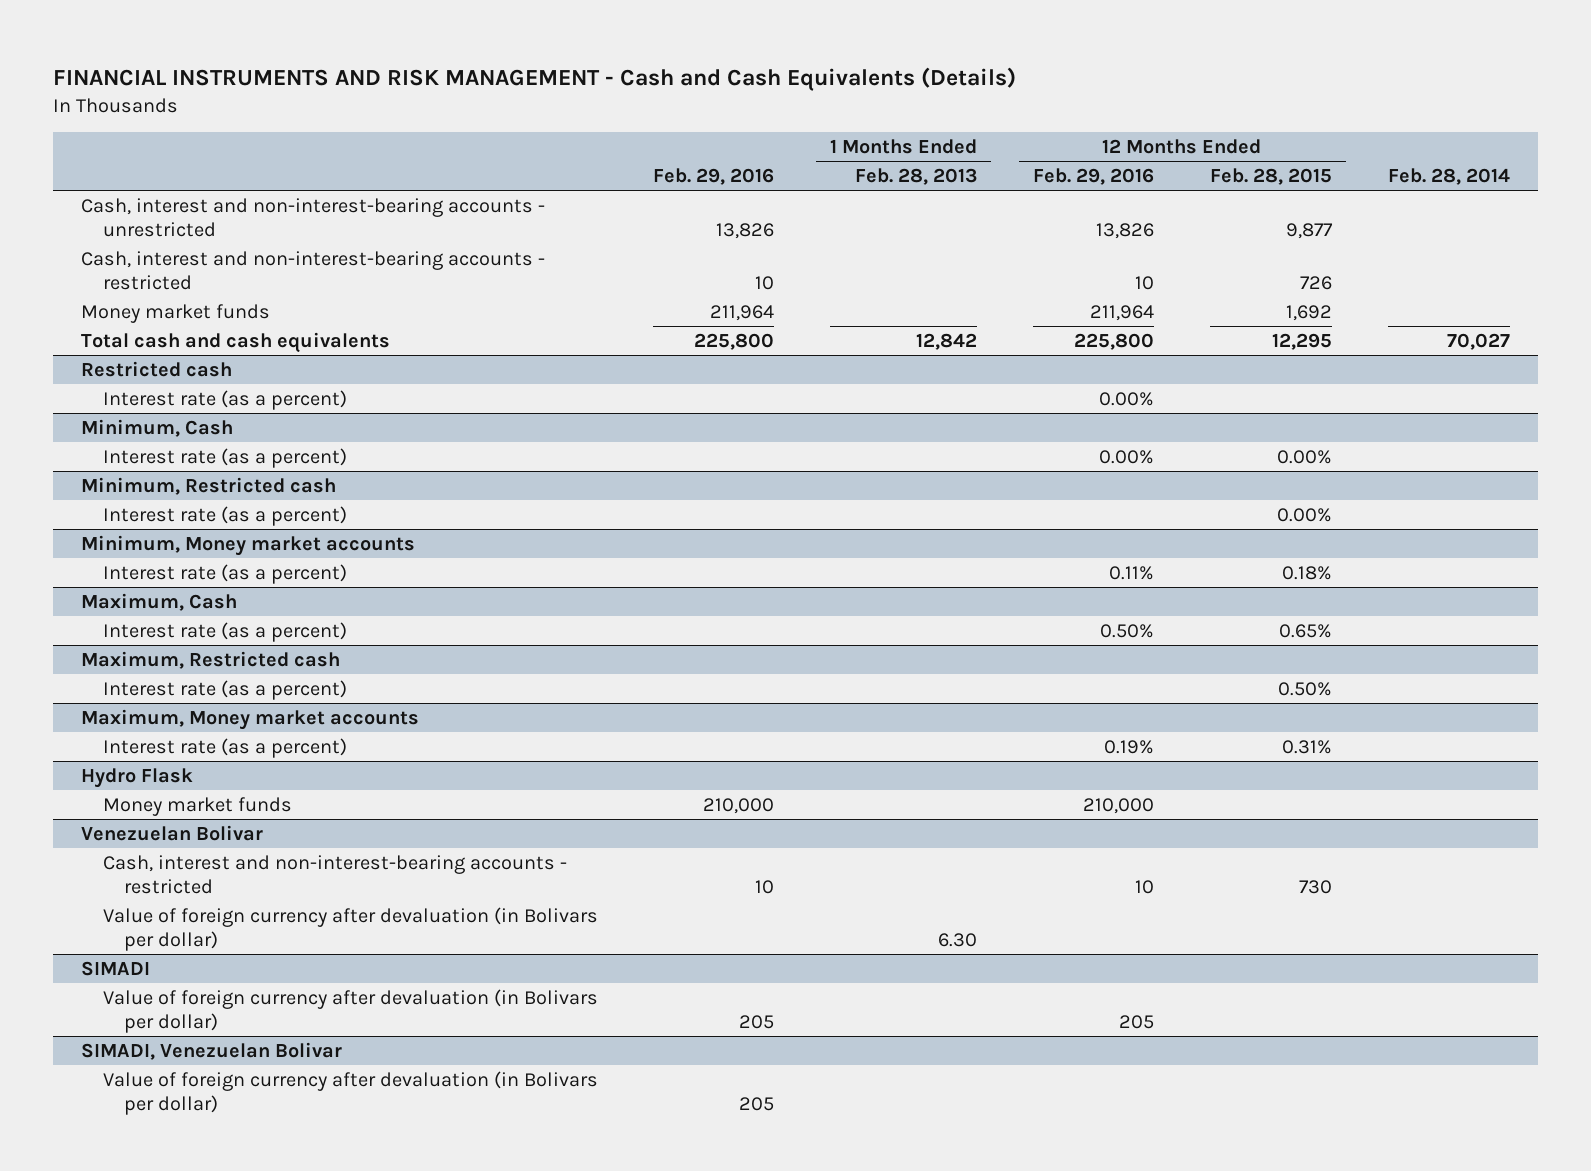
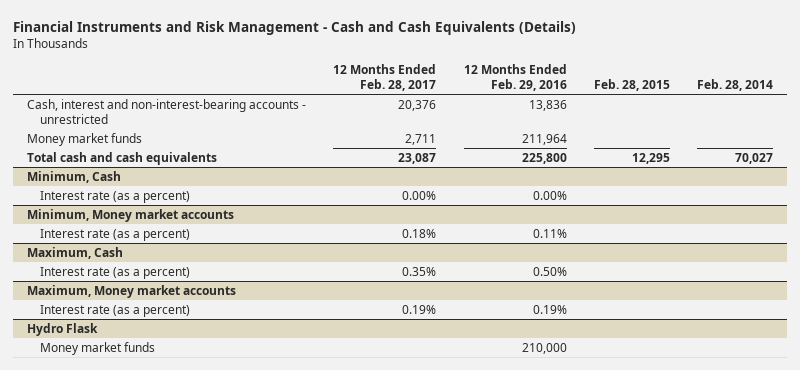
- FINANCIAL INSTRUMENTS AND RISK MANAGEMENT - Cash and Cash Equivalents (Details)
+ Financial Instruments and Risk Management - Cash and Cash Equivalents (Details)
- | Feb. 29, 2016 | 1 Months Ended Feb. 28, 2013 | 12 Months Ended Feb. 29, 2016 | 12 Months Ended Feb. 28, 2015 | Feb. 28, 2014
+ | 12 Months Ended Feb. 28, 2017 | 12 Months Ended Feb. 29, 2016 | Feb. 28, 2015 | Feb. 28, 2014
- Cash, interest and non-interest-bearing accounts - unrestricted | 13,826 | | 13,826 | 9,877 |
- Cash, interest and non-interest-bearing accounts - restricted | 10 | | 10 | 726 |
+ Cash, interest and non-interest-bearing accounts - unrestricted | 20,376 | 13,836 | |
- Restricted cash
- Interest rate (as a percent) | | | 0.00% | |
- Minimum, Restricted cash
- Interest rate (as a percent) | | | | 0.00% |
- Maximum, Restricted cash
- Interest rate (as a percent) | | | | 0.50% |
- Venezuelan Bolivar
- Cash, interest and non-interest-bearing accounts - restricted | 10 | | 10 | 730 |
- Value of foreign currency after devaluation (in Bolivars per dollar) | | 6.30 | | |
- SIMADI
- Value of foreign currency after devaluation (in Bolivars per dollar) | 205 | | 205 | |
- SIMADI, Venezuelan Bolivar
- Value of foreign currency after devaluation (in Bolivars per dollar) | 205 | | | |

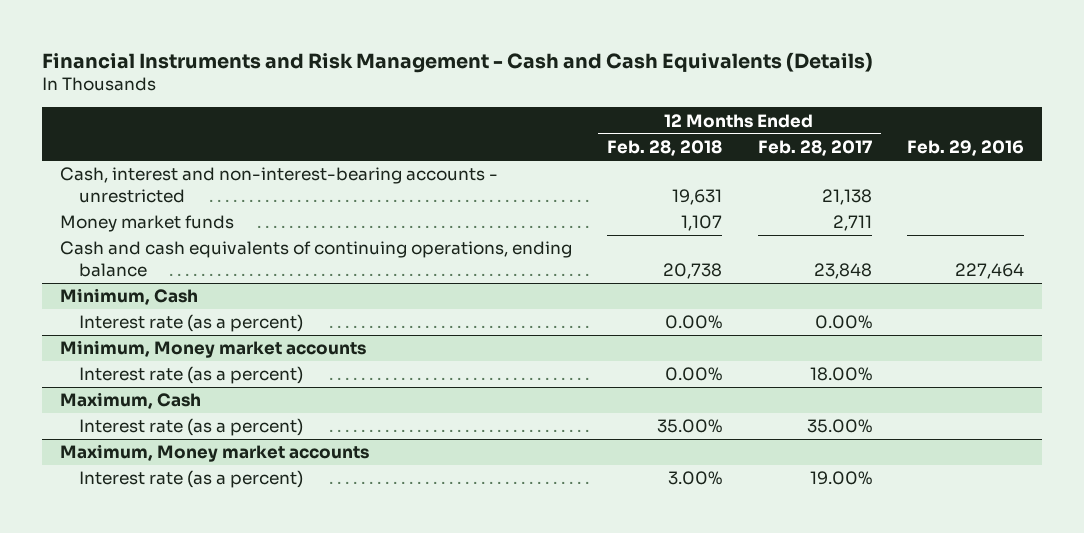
- | 12 Months Ended Feb. 28, 2017 | 12 Months Ended Feb. 29, 2016 | Feb. 28, 2015 | Feb. 28, 2014
+ | 12 Months Ended Feb. 28, 2018 | 12 Months Ended Feb. 28, 2017 | Feb. 29, 2016
- Cash, interest and non-interest-bearing accounts - unrestricted | 20,376 | 13,836 | |
+ Cash, interest and non-interest-bearing accounts - unrestricted | 19,631 | 21,138 |
- Total cash and cash equivalents | 23,087 | 225,800 | 12,295 | 70,027
+ Cash and cash equivalents of continuing operations, ending balance | 20,738 | 23,848 | 227,464
@ Minimum, Money market accounts
- Interest rate (as a percent) | 0.18% | 0.11% | |
+ Interest rate (as a percent) | 0.00% | 18.00% |
@ Maximum, Cash
- Interest rate (as a percent) | 0.35% | 0.50% | |
+ Interest rate (as a percent) | 35.00% | 35.00% |
@ Maximum, Money market accounts
- Interest rate (as a percent) | 0.19% | 0.19% | |
- Hydro Flask
- Money market funds | | 210,000 | |
@ Maximum, Money market accounts
+ Interest rate (as a percent) | 3.00% | 19.00% |

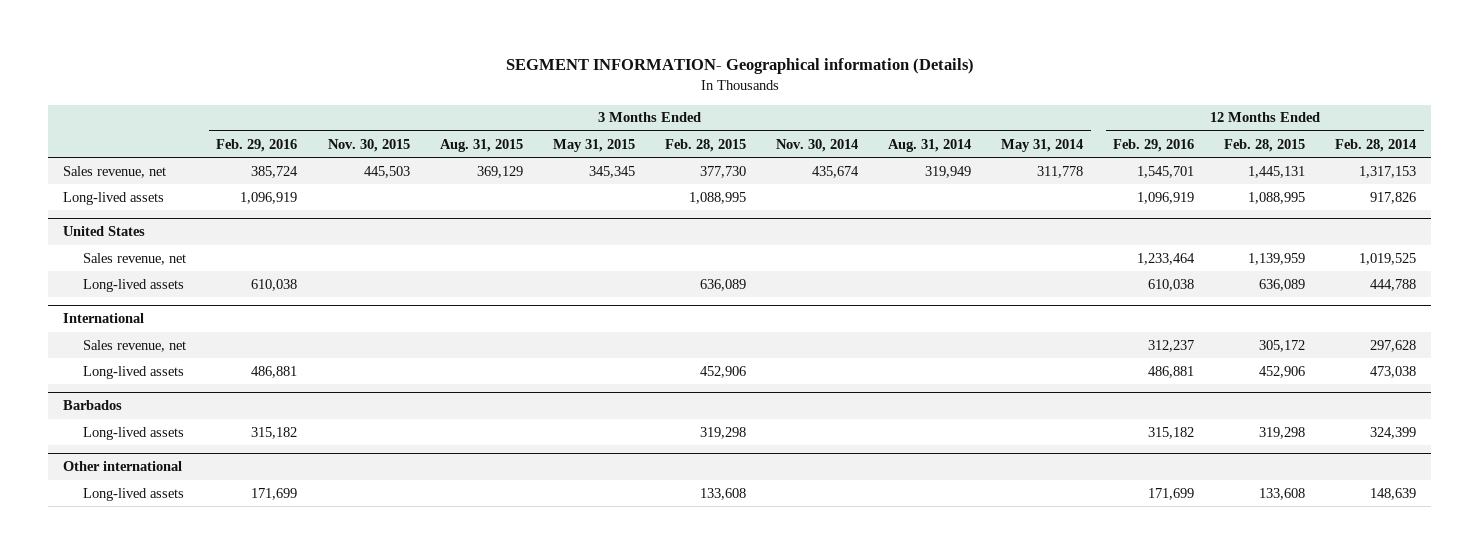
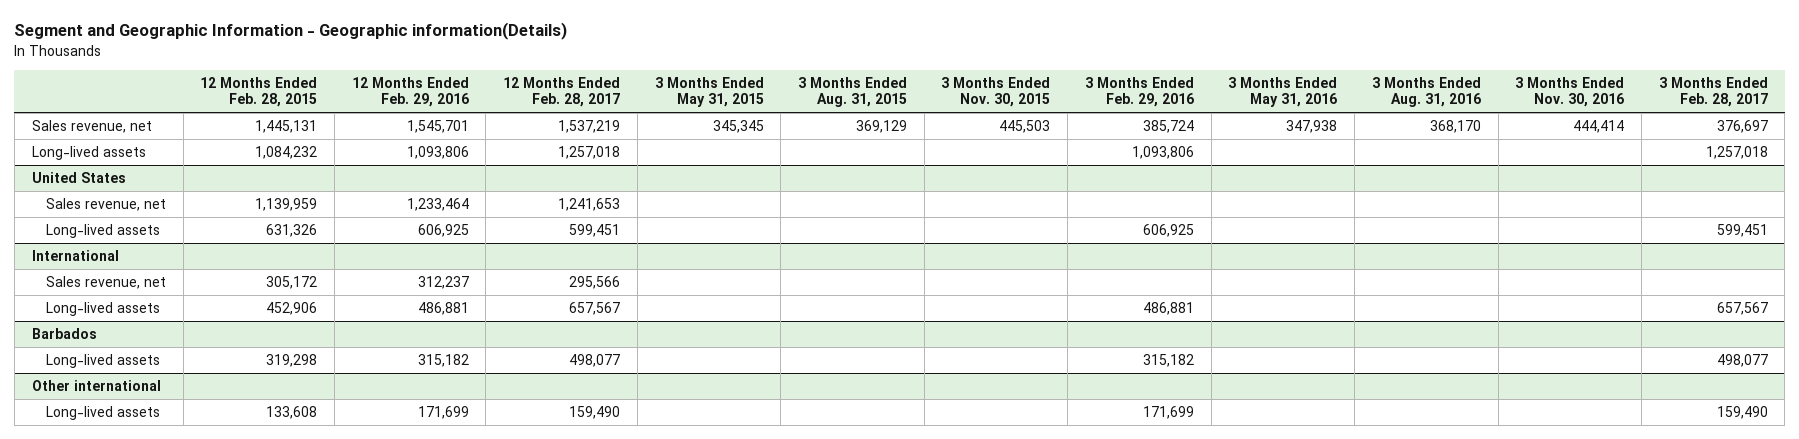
- SEGMENT INFORMATION- Geographical information (Details)
+ Segment and Geographic Information - Geographic information(Details)
- | 3 Months Ended Feb. 29, 2016 | 3 Months Ended Nov. 30, 2015 | 3 Months Ended Aug. 31, 2015 | 3 Months Ended May 31, 2015 | 3 Months Ended Feb. 28, 2015 | 3 Months Ended Nov. 30, 2014 | 3 Months Ended Aug. 31, 2014 | 3 Months Ended May 31, 2014 | 12 Months Ended Feb. 29, 2016 | 12 Months Ended Feb. 28, 2015 | 12 Months Ended Feb. 28, 2014
+ | 12 Months Ended Feb. 28, 2015 | 12 Months Ended Feb. 29, 2016 | 12 Months Ended Feb. 28, 2017 | 3 Months Ended May 31, 2015 | 3 Months Ended Aug. 31, 2015 | 3 Months Ended Nov. 30, 2015 | 3 Months Ended Feb. 29, 2016 | 3 Months Ended May 31, 2016 | 3 Months Ended Aug. 31, 2016 | 3 Months Ended Nov. 30, 2016 | 3 Months Ended Feb. 28, 2017
- Long-lived assets | 1,096,919 | | | | 1,088,995 | | | | 1,096,919 | 1,088,995 | 917,826
+ Long-lived assets | 1,084,232 | 1,093,806 | 1,257,018 | | | | 1,093,806 | | | | 1,257,018
@ United States
- Long-lived assets | 610,038 | | | | 636,089 | | | | 610,038 | 636,089 | 444,788
+ Long-lived assets | 631,326 | 606,925 | 599,451 | | | | 606,925 | | | | 599,451

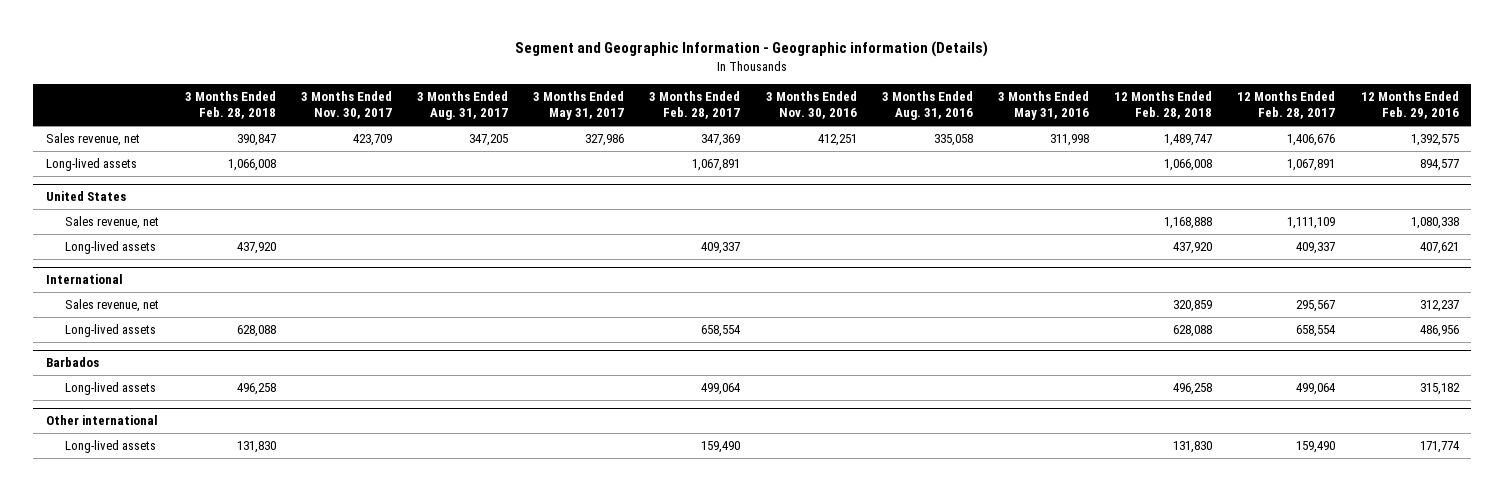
- Segment and Geographic Information - Geographic information(Details)
+ Segment and Geographic Information - Geographic information (Details)
- | 12 Months Ended Feb. 28, 2015 | 12 Months Ended Feb. 29, 2016 | 12 Months Ended Feb. 28, 2017 | 3 Months Ended May 31, 2015 | 3 Months Ended Aug. 31, 2015 | 3 Months Ended Nov. 30, 2015 | 3 Months Ended Feb. 29, 2016 | 3 Months Ended May 31, 2016 | 3 Months Ended Aug. 31, 2016 | 3 Months Ended Nov. 30, 2016 | 3 Months Ended Feb. 28, 2017
+ | 3 Months Ended Feb. 28, 2018 | 3 Months Ended Nov. 30, 2017 | 3 Months Ended Aug. 31, 2017 | 3 Months Ended May 31, 2017 | 3 Months Ended Feb. 28, 2017 | 3 Months Ended Nov. 30, 2016 | 3 Months Ended Aug. 31, 2016 | 3 Months Ended May 31, 2016 | 12 Months Ended Feb. 28, 2018 | 12 Months Ended Feb. 28, 2017 | 12 Months Ended Feb. 29, 2016
- Sales revenue, net | 1,445,131 | 1,545,701 | 1,537,219 | 345,345 | 369,129 | 445,503 | 385,724 | 347,938 | 368,170 | 444,414 | 376,697
- Long-lived assets | 1,084,232 | 1,093,806 | 1,257,018 | | | | 1,093,806 | | | | 1,257,018
+ Sales revenue, net | 390,847 | 423,709 | 347,205 | 327,986 | 347,369 | 412,251 | 335,058 | 311,998 | 1,489,747 | 1,406,676 | 1,392,575
+ Long-lived assets | 1,066,008 | | | | 1,067,891 | | | | 1,066,008 | 1,067,891 | 894,577
@ United States
- Sales revenue, net | 1,139,959 | 1,233,464 | 1,241,653 | | | | | | | |
- Long-lived assets | 631,326 | 606,925 | 599,451 | | | | 606,925 | | | | 599,451
+ Sales revenue, net | | | | | | | | | 1,168,888 | 1,111,109 | 1,080,338
+ Long-lived assets | 437,920 | | | | 409,337 | | | | 437,920 | 409,337 | 407,621
@ International
- Sales revenue, net | 305,172 | 312,237 | 295,566 | | | | | | | |
- Long-lived assets | 452,906 | 486,881 | 657,567 | | | | 486,881 | | | | 657,567
+ Sales revenue, net | | | | | | | | | 320,859 | 295,567 | 312,237
+ Long-lived assets | 628,088 | | | | 658,554 | | | | 628,088 | 658,554 | 486,956
@ Barbados
- Long-lived assets | 319,298 | 315,182 | 498,077 | | | | 315,182 | | | | 498,077
+ Long-lived assets | 496,258 | | | | 499,064 | | | | 496,258 | 499,064 | 315,182
@ Other international
- Long-lived assets | 133,608 | 171,699 | 159,490 | | | | 171,699 | | | | 159,490
+ Long-lived assets | 131,830 | | | | 159,490 | | | | 131,830 | 159,490 | 171,774

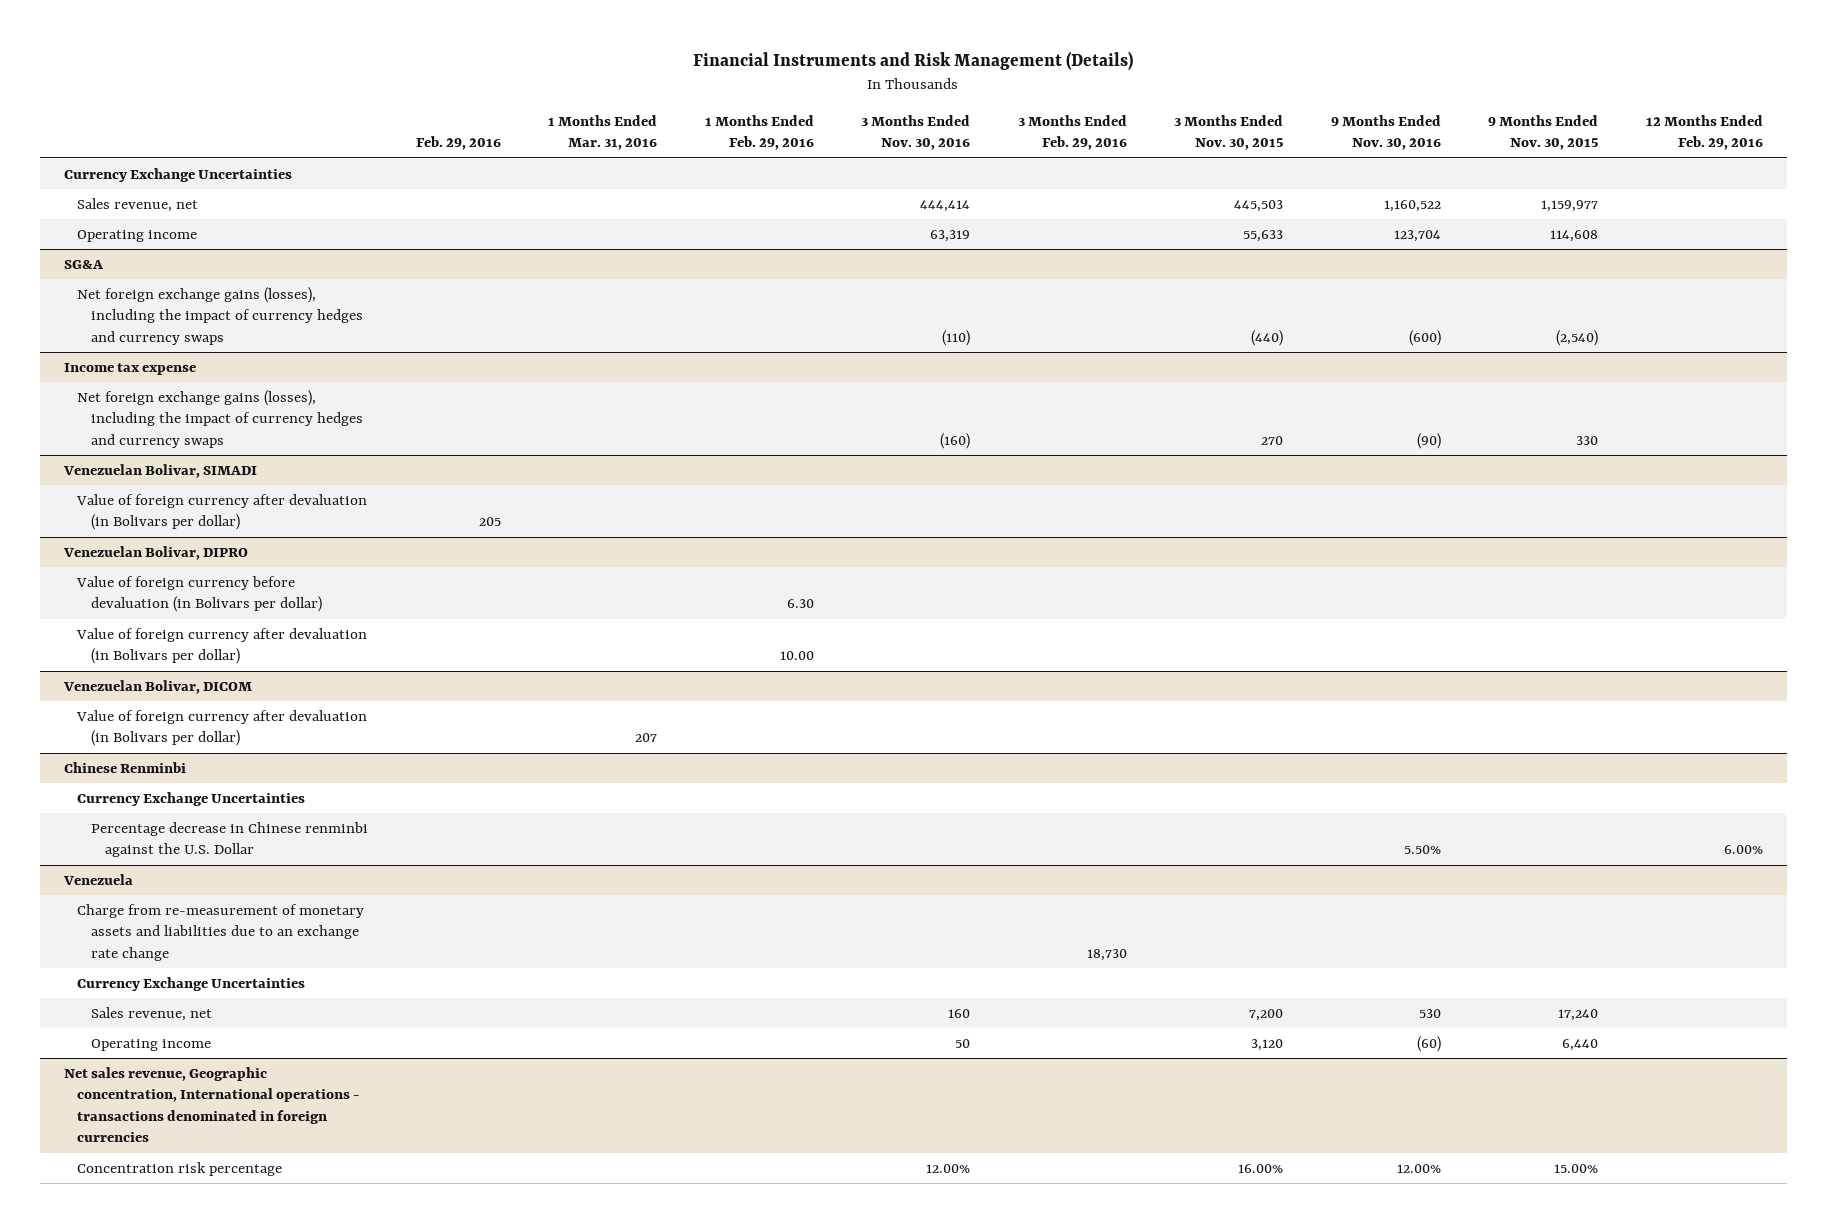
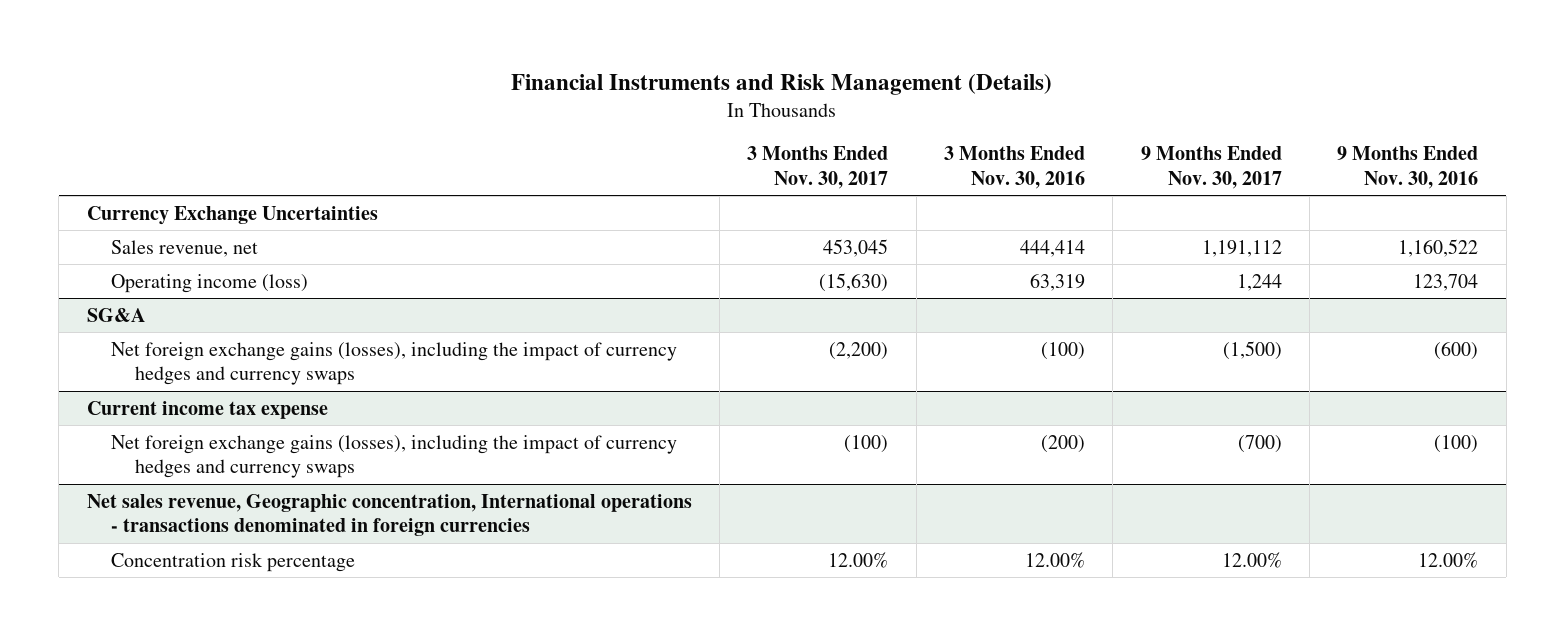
- | Feb. 29, 2016 | 1 Months Ended Mar. 31, 2016 | 1 Months Ended Feb. 29, 2016 | 3 Months Ended Nov. 30, 2016 | 3 Months Ended Feb. 29, 2016 | 3 Months Ended Nov. 30, 2015 | 9 Months Ended Nov. 30, 2016 | 9 Months Ended Nov. 30, 2015 | 12 Months Ended Feb. 29, 2016
+ | 3 Months Ended Nov. 30, 2017 | 3 Months Ended Nov. 30, 2016 | 9 Months Ended Nov. 30, 2017 | 9 Months Ended Nov. 30, 2016
- Operating income | | | | 63,319 | | 55,633 | 123,704 | 114,608 |
+ Operating income (loss) | (15,630) | 63,319 | 1,244 | 123,704
@ SG&A
- Net foreign exchange gains (losses), including the impact of currency hedges and currency swaps | | | | (110) | | (440) | (600) | (2,540) |
- Income tax expense
- Net foreign exchange gains (losses), including the impact of currency hedges and currency swaps | | | | (160) | | 270 | (90) | 330 |
- Venezuelan Bolivar, SIMADI
- Value of foreign currency after devaluation (in Bolivars per dollar) | 205 | | | | | | | |
- Venezuelan Bolivar, DIPRO
- Value of foreign currency before devaluation (in Bolivars per dollar) | | | 6.30 | | | | | |
- Value of foreign currency after devaluation (in Bolivars per dollar) | | | 10.00 | | | | | |
- Venezuelan Bolivar, DICOM
- Value of foreign currency after devaluation (in Bolivars per dollar) | | 207 | | | | | | |
- Chinese Renminbi
- Currency Exchange Uncertainties
- Percentage decrease in Chinese renminbi against the U.S. Dollar | | | | | | | 5.50% | | 6.00%
- Venezuela
- Charge from re-measurement of monetary assets and liabilities due to an exchange rate change | | | | | 18,730 | | | |
- Currency Exchange Uncertainties
- Sales revenue, net | | | | 160 | | 7,200 | 530 | 17,240 |
- Operating income | | | | 50 | | 3,120 | (60) | 6,440 |
@ SG&A
+ Net foreign exchange gains (losses), including the impact of currency hedges and currency swaps | (2,200) | (100) | (1,500) | (600)
+ Current income tax expense
+ Net foreign exchange gains (losses), including the impact of currency hedges and currency swaps | (100) | (200) | (700) | (100)

